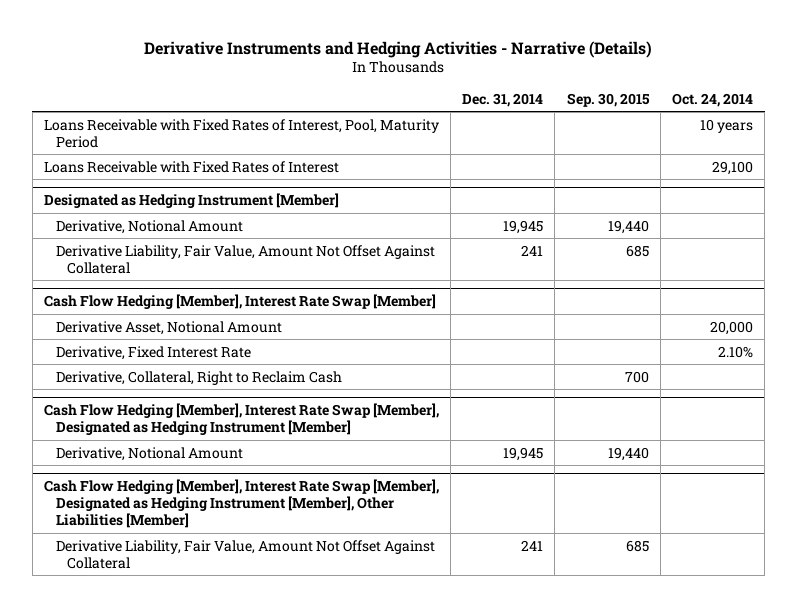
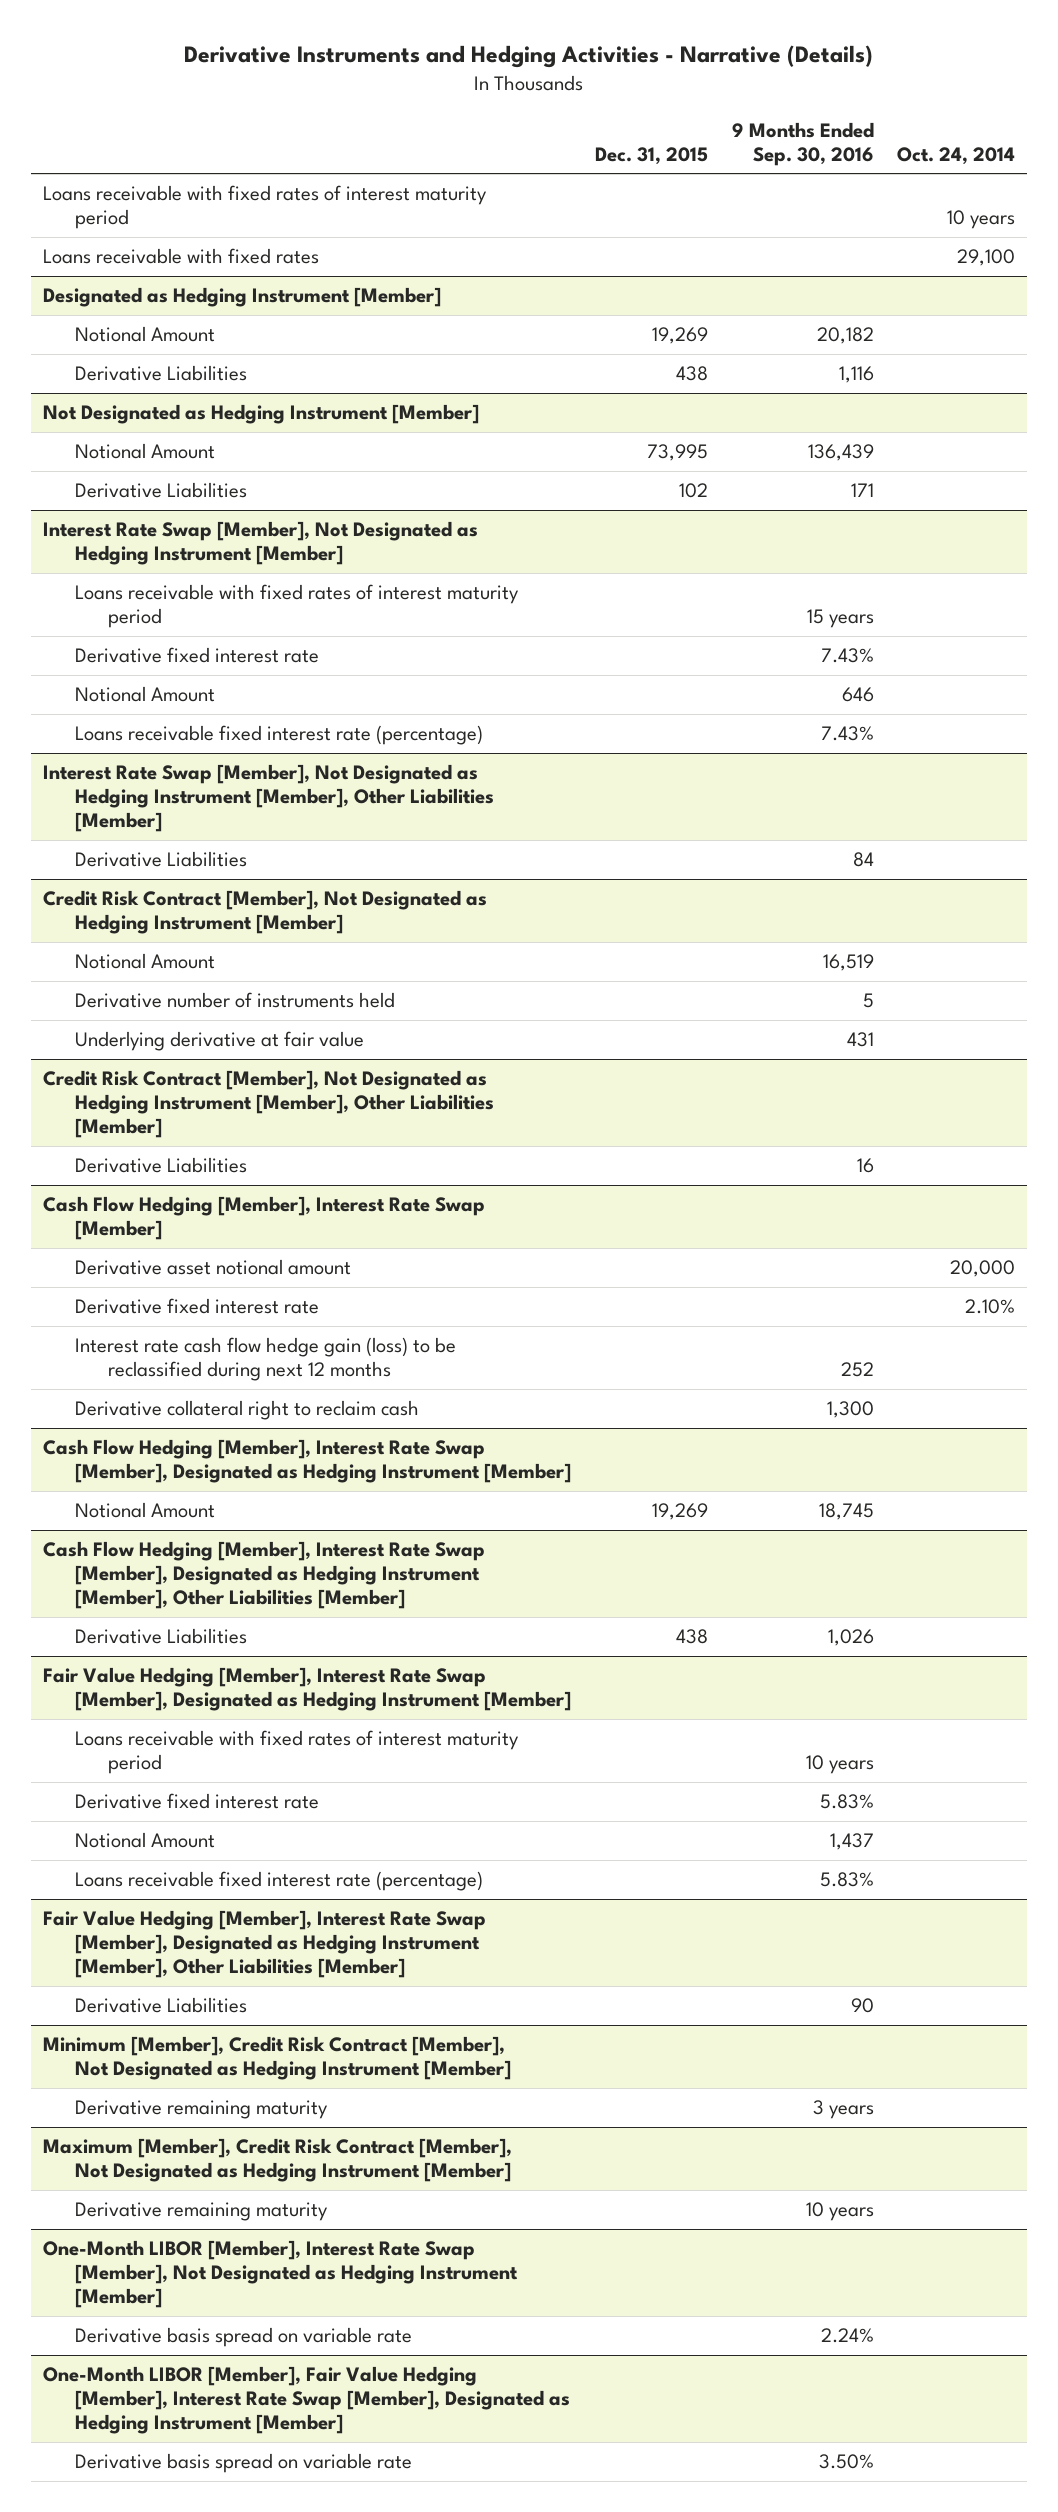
- | Dec. 31, 2014 | Sep. 30, 2015 | Oct. 24, 2014
+ | Dec. 31, 2015 | 9 Months Ended Sep. 30, 2016 | Oct. 24, 2014
- Loans Receivable with Fixed Rates of Interest, Pool, Maturity Period | | | 10 years
- Loans Receivable with Fixed Rates of Interest | | | 29,100
+ Loans receivable with fixed rates of interest maturity period | | | 10 years
+ Loans receivable with fixed rates | | | 29,100
@ Designated as Hedging Instrument [Member]
- Derivative, Notional Amount | 19,945 | 19,440 |
- Derivative Liability, Fair Value, Amount Not Offset Against Collateral | 241 | 685 |
+ Notional Amount | 19,269 | 20,182 |
+ Derivative Liabilities | 438 | 1,116 |
+ Not Designated as Hedging Instrument [Member]
+ Notional Amount | 73,995 | 136,439 |
+ Derivative Liabilities | 102 | 171 |
+ Interest Rate Swap [Member], Not Designated as Hedging Instrument [Member]
+ Loans receivable with fixed rates of interest maturity period | | 15 years |
+ Derivative fixed interest rate | | 7.43% |
+ Notional Amount | | 646 |
+ Loans receivable fixed interest rate (percentage) | | 7.43% |
+ Interest Rate Swap [Member], Not Designated as Hedging Instrument [Member], Other Liabilities [Member]
+ Derivative Liabilities | | 84 |
+ Credit Risk Contract [Member], Not Designated as Hedging Instrument [Member]
+ Notional Amount | | 16,519 |
+ Derivative number of instruments held | | 5 |
+ Underlying derivative at fair value | | 431 |
+ Credit Risk Contract [Member], Not Designated as Hedging Instrument [Member], Other Liabilities [Member]
+ Derivative Liabilities | | 16 |
@ Cash Flow Hedging [Member], Interest Rate Swap [Member]
- Derivative Asset, Notional Amount | | | 20,000
- Derivative, Fixed Interest Rate | | | 2.10%
- Derivative, Collateral, Right to Reclaim Cash | | 700 |
+ Derivative asset notional amount | | | 20,000
+ Derivative fixed interest rate | | | 2.10%
+ Interest rate cash flow hedge gain (loss) to be reclassified during next 12 months | | 252 |
+ Derivative collateral right to reclaim cash | | 1,300 |
@ Cash Flow Hedging [Member], Interest Rate Swap [Member], Designated as Hedging Instrument [Member]
- Derivative, Notional Amount | 19,945 | 19,440 |
+ Notional Amount | 19,269 | 18,745 |
@ Cash Flow Hedging [Member], Interest Rate Swap [Member], Designated as Hedging Instrument [Member], Other Liabilities [Member]
- Derivative Liability, Fair Value, Amount Not Offset Against Collateral | 241 | 685 |
+ Derivative Liabilities | 438 | 1,026 |
+ Fair Value Hedging [Member], Interest Rate Swap [Member], Designated as Hedging Instrument [Member]
+ Loans receivable with fixed rates of interest maturity period | | 10 years |
+ Derivative fixed interest rate | | 5.83% |
+ Notional Amount | | 1,437 |
+ Loans receivable fixed interest rate (percentage) | | 5.83% |
+ Fair Value Hedging [Member], Interest Rate Swap [Member], Designated as Hedging Instrument [Member], Other Liabilities [Member]
+ Derivative Liabilities | | 90 |
+ Minimum [Member], Credit Risk Contract [Member], Not Designated as Hedging Instrument [Member]
+ Derivative remaining maturity | | 3 years |
+ Maximum [Member], Credit Risk Contract [Member], Not Designated as Hedging Instrument [Member]
+ Derivative remaining maturity | | 10 years |
+ One-Month LIBOR [Member], Interest Rate Swap [Member], Not Designated as Hedging Instrument [Member]
+ Derivative basis spread on variable rate | | 2.24% |
+ One-Month LIBOR [Member], Fair Value Hedging [Member], Interest Rate Swap [Member], Designated as Hedging Instrument [Member]
+ Derivative basis spread on variable rate | | 3.50% |

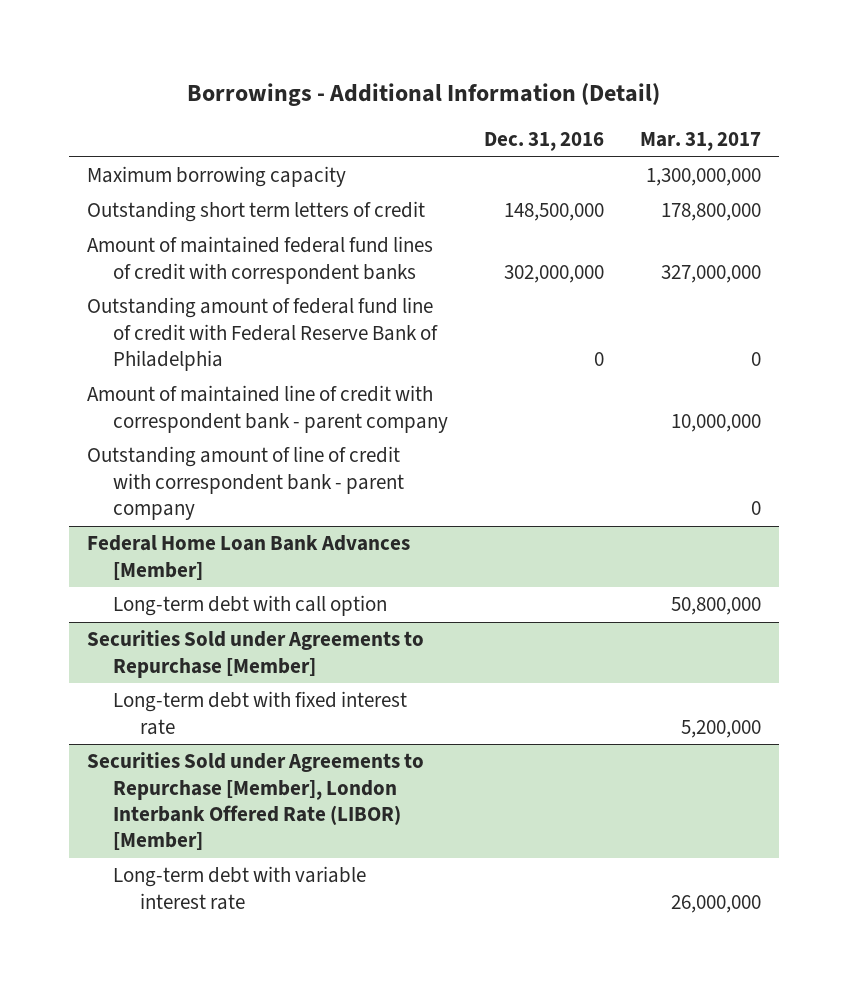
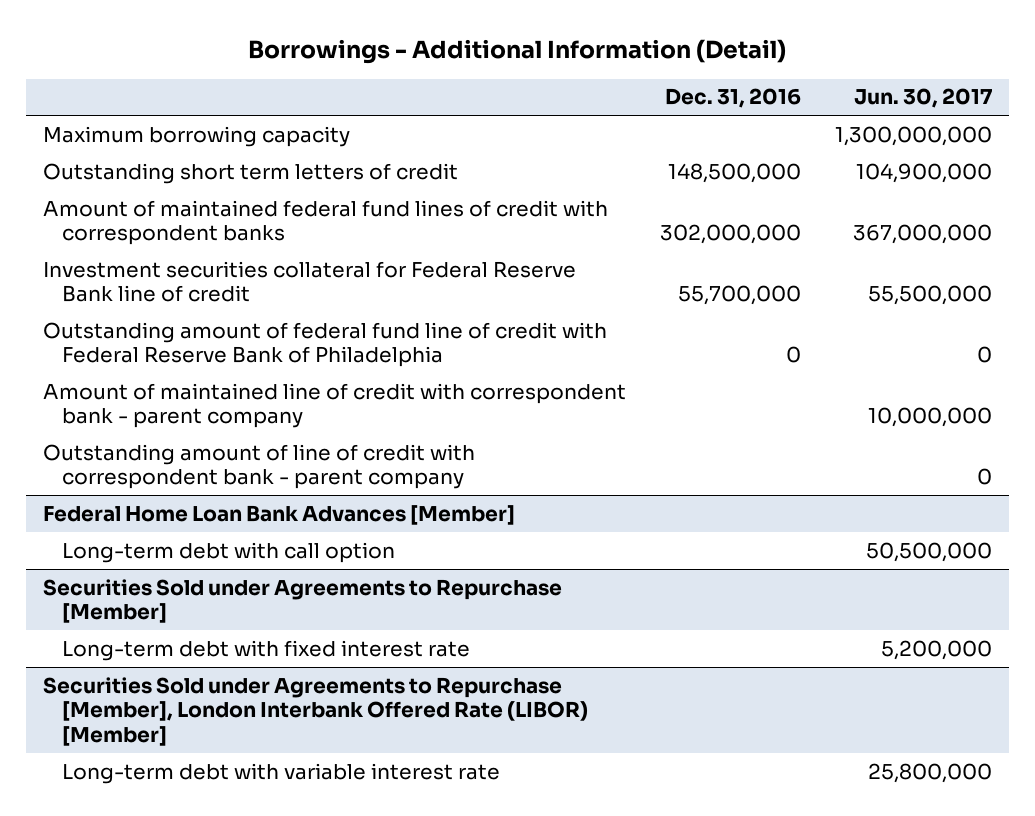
- | Dec. 31, 2016 | Mar. 31, 2017
+ | Dec. 31, 2016 | Jun. 30, 2017
+ Investment securities collateral for Federal Reserve Bank line of credit | 55,700,000 | 55,500,000

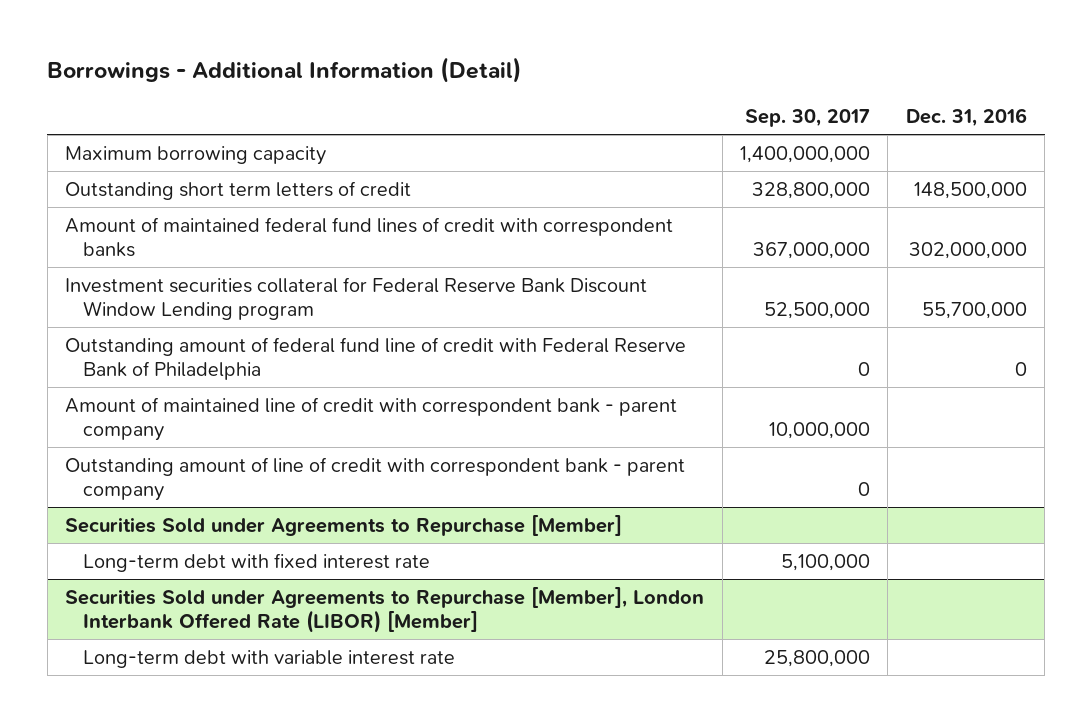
- | Dec. 31, 2016 | Jun. 30, 2017
+ | Sep. 30, 2017 | Dec. 31, 2016
- Investment securities collateral for Federal Reserve Bank line of credit | 55,700,000 | 55,500,000
+ Investment securities collateral for Federal Reserve Bank Discount Window Lending program | 52,500,000 | 55,700,000
- Federal Home Loan Bank Advances [Member]
- Long-term debt with call option | | 50,500,000

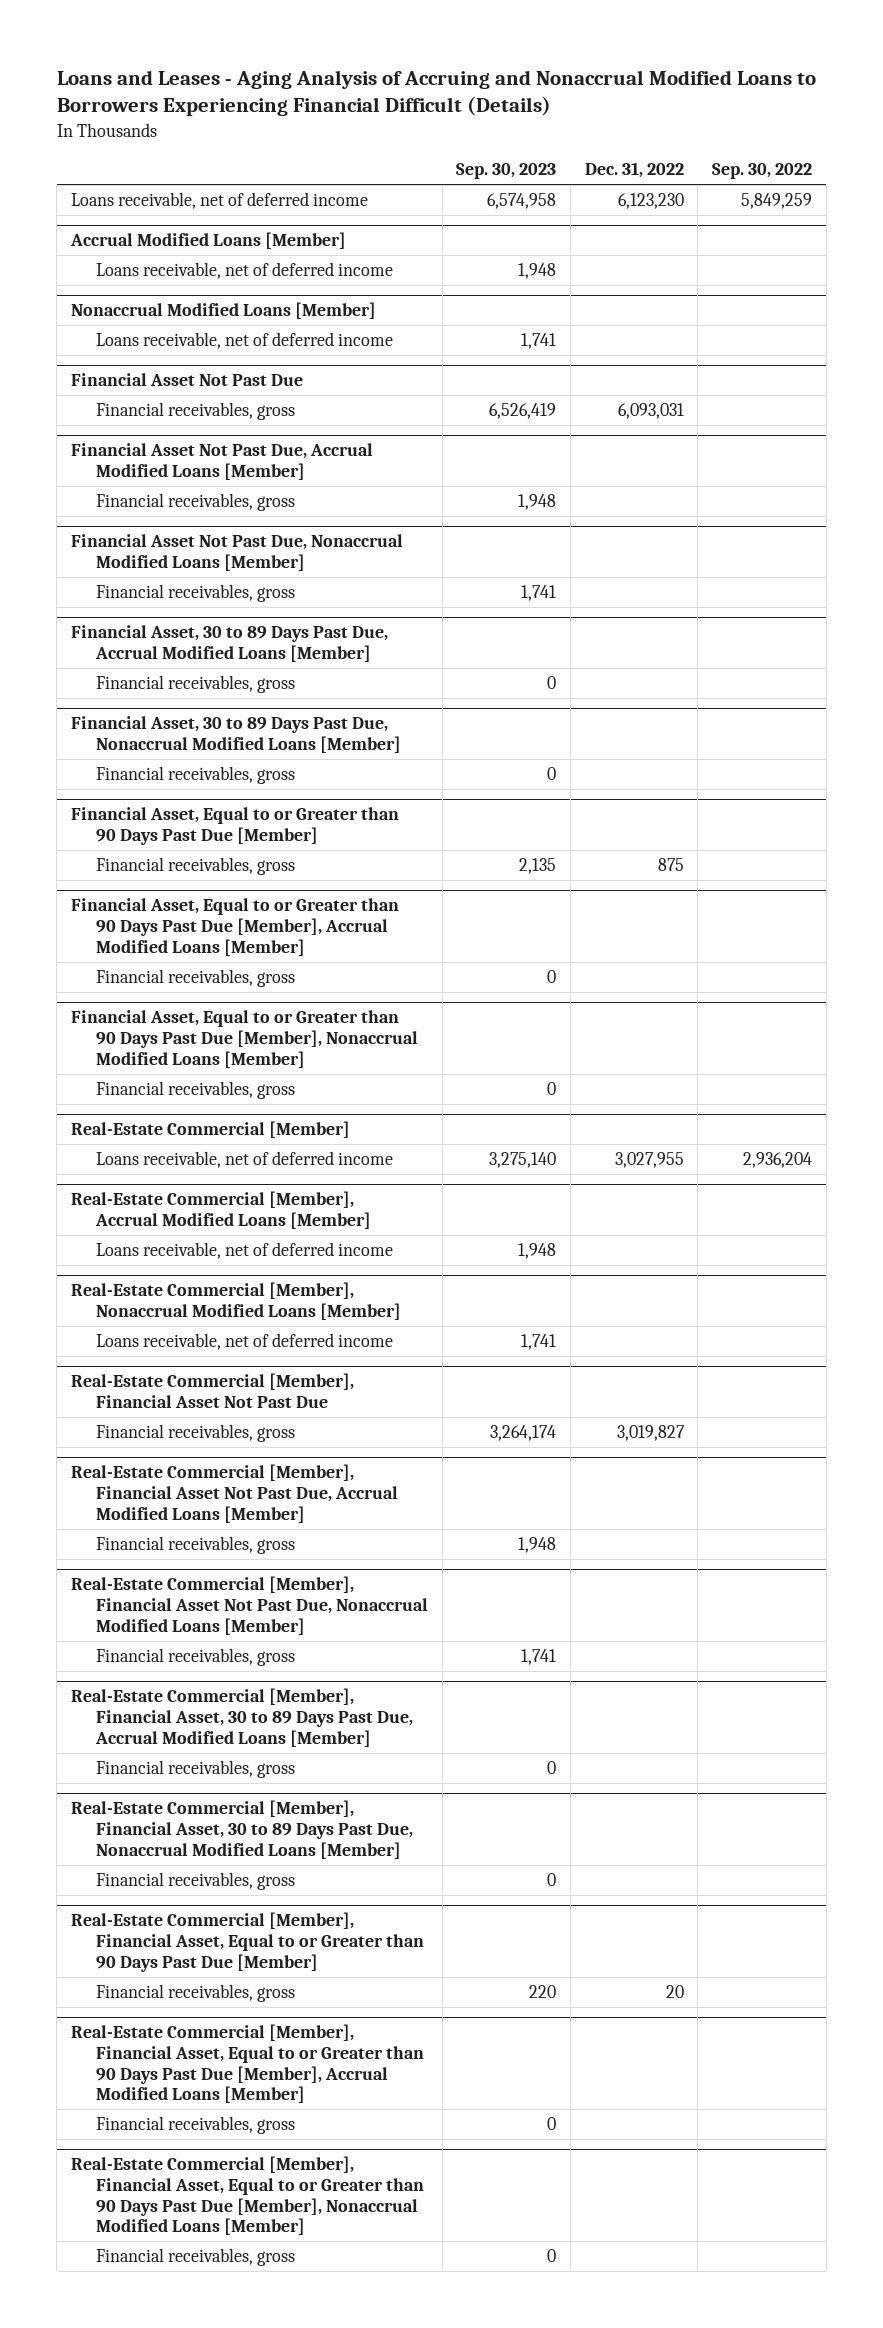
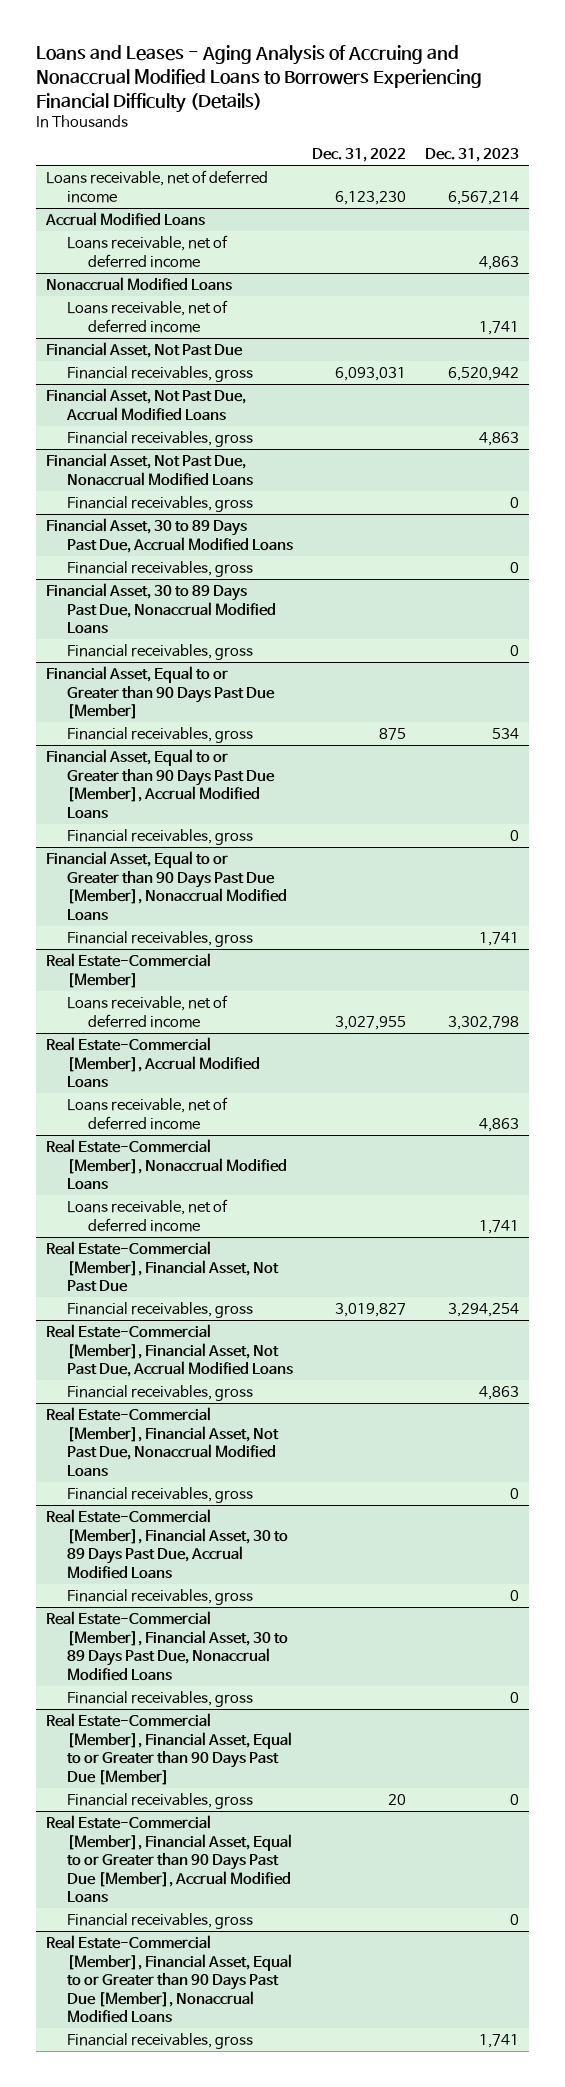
- Loans and Leases - Aging Analysis of Accruing and Nonaccrual Modified Loans to Borrowers Experiencing Financial Difficult (Details)
+ Loans and Leases - Aging Analysis of Accruing and Nonaccrual Modified Loans to Borrowers Experiencing Financial Difficulty (Details)
- | Sep. 30, 2023 | Dec. 31, 2022 | Sep. 30, 2022
+ | Dec. 31, 2022 | Dec. 31, 2023
- Accrual Modified Loans [Member]
+ Accrual Modified Loans
- Nonaccrual Modified Loans [Member]
+ Nonaccrual Modified Loans
- Financial Asset Not Past Due
+ Financial Asset, Not Past Due
- Financial Asset Not Past Due, Accrual Modified Loans [Member]
+ Financial Asset, Not Past Due, Accrual Modified Loans
- Financial Asset Not Past Due, Nonaccrual Modified Loans [Member]
+ Financial Asset, Not Past Due, Nonaccrual Modified Loans
- Financial Asset, 30 to 89 Days Past Due, Accrual Modified Loans [Member]
+ Financial Asset, 30 to 89 Days Past Due, Accrual Modified Loans
- Financial Asset, 30 to 89 Days Past Due, Nonaccrual Modified Loans [Member]
+ Financial Asset, 30 to 89 Days Past Due, Nonaccrual Modified Loans
- Financial Asset, Equal to or Greater than 90 Days Past Due [Member], Accrual Modified Loans [Member]
+ Financial Asset, Equal to or Greater than 90 Days Past Due [Member], Accrual Modified Loans
- Financial Asset, Equal to or Greater than 90 Days Past Due [Member], Nonaccrual Modified Loans [Member]
+ Financial Asset, Equal to or Greater than 90 Days Past Due [Member], Nonaccrual Modified Loans
- Real-Estate Commercial [Member]
+ Real Estate-Commercial [Member]
- Real-Estate Commercial [Member], Accrual Modified Loans [Member]
+ Real Estate-Commercial [Member], Accrual Modified Loans
- Real-Estate Commercial [Member], Nonaccrual Modified Loans [Member]
+ Real Estate-Commercial [Member], Nonaccrual Modified Loans
- Real-Estate Commercial [Member], Financial Asset Not Past Due
+ Real Estate-Commercial [Member], Financial Asset, Not Past Due
- Real-Estate Commercial [Member], Financial Asset Not Past Due, Accrual Modified Loans [Member]
+ Real Estate-Commercial [Member], Financial Asset, Not Past Due, Accrual Modified Loans
- Real-Estate Commercial [Member], Financial Asset Not Past Due, Nonaccrual Modified Loans [Member]
+ Real Estate-Commercial [Member], Financial Asset, Not Past Due, Nonaccrual Modified Loans
- Real-Estate Commercial [Member], Financial Asset, 30 to 89 Days Past Due, Accrual Modified Loans [Member]
+ Real Estate-Commercial [Member], Financial Asset, 30 to 89 Days Past Due, Accrual Modified Loans
- Real-Estate Commercial [Member], Financial Asset, 30 to 89 Days Past Due, Nonaccrual Modified Loans [Member]
+ Real Estate-Commercial [Member], Financial Asset, 30 to 89 Days Past Due, Nonaccrual Modified Loans
- Real-Estate Commercial [Member], Financial Asset, Equal to or Greater than 90 Days Past Due [Member]
+ Real Estate-Commercial [Member], Financial Asset, Equal to or Greater than 90 Days Past Due [Member]
- Real-Estate Commercial [Member], Financial Asset, Equal to or Greater than 90 Days Past Due [Member], Accrual Modified Loans [Member]
+ Real Estate-Commercial [Member], Financial Asset, Equal to or Greater than 90 Days Past Due [Member], Accrual Modified Loans
- Real-Estate Commercial [Member], Financial Asset, Equal to or Greater than 90 Days Past Due [Member], Nonaccrual Modified Loans [Member]
+ Real Estate-Commercial [Member], Financial Asset, Equal to or Greater than 90 Days Past Due [Member], Nonaccrual Modified Loans

